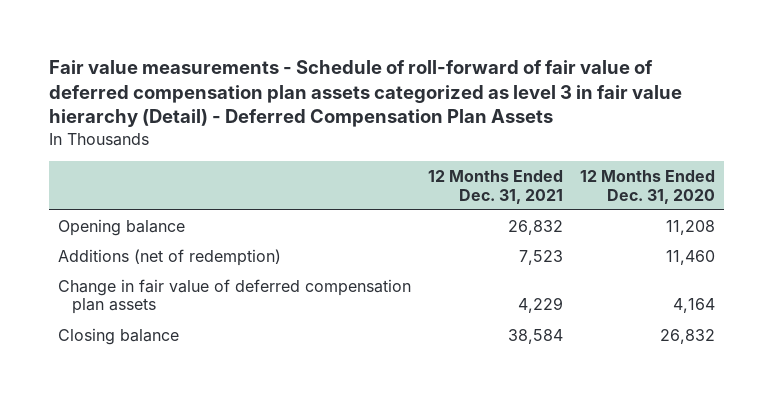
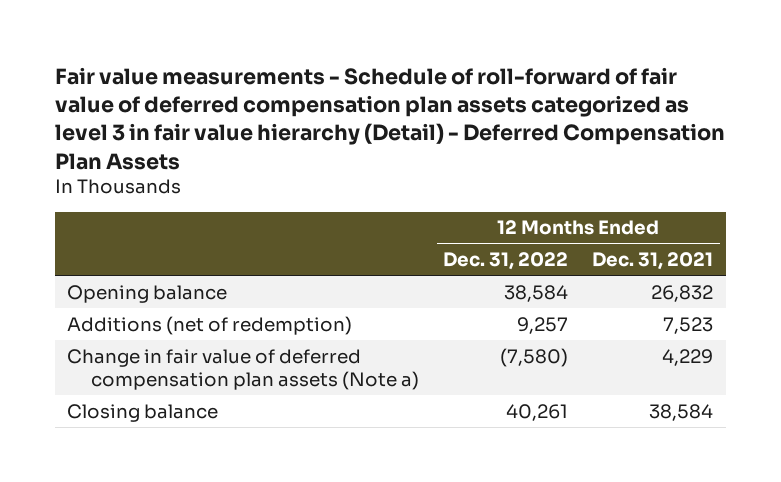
- | 12 Months Ended Dec. 31, 2021 | 12 Months Ended Dec. 31, 2020
+ | 12 Months Ended Dec. 31, 2022 | 12 Months Ended Dec. 31, 2021
- Change in fair value of deferred compensation plan assets | 4,229 | 4,164
+ Change in fair value of deferred compensation plan assets (Note a) | (7,580) | 4,229

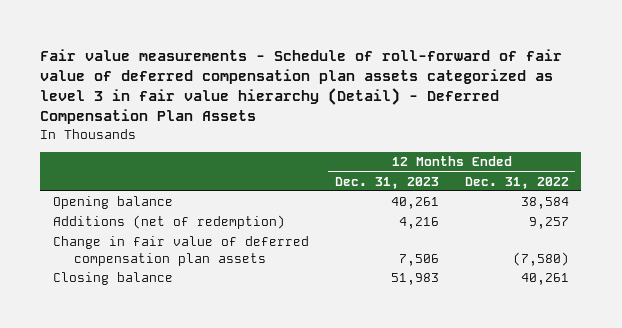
- | 12 Months Ended Dec. 31, 2022 | 12 Months Ended Dec. 31, 2021
+ | 12 Months Ended Dec. 31, 2023 | 12 Months Ended Dec. 31, 2022
- Change in fair value of deferred compensation plan assets (Note a) | (7,580) | 4,229
+ Change in fair value of deferred compensation plan assets | 7,506 | (7,580)

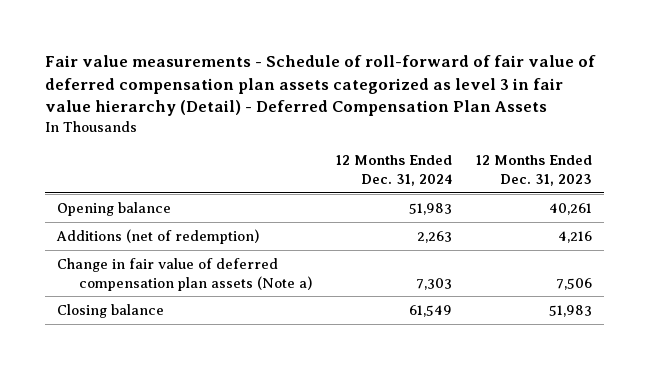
- | 12 Months Ended Dec. 31, 2023 | 12 Months Ended Dec. 31, 2022
+ | 12 Months Ended Dec. 31, 2024 | 12 Months Ended Dec. 31, 2023
- Change in fair value of deferred compensation plan assets | 7,506 | (7,580)
+ Change in fair value of deferred compensation plan assets (Note a) | 7,303 | 7,506

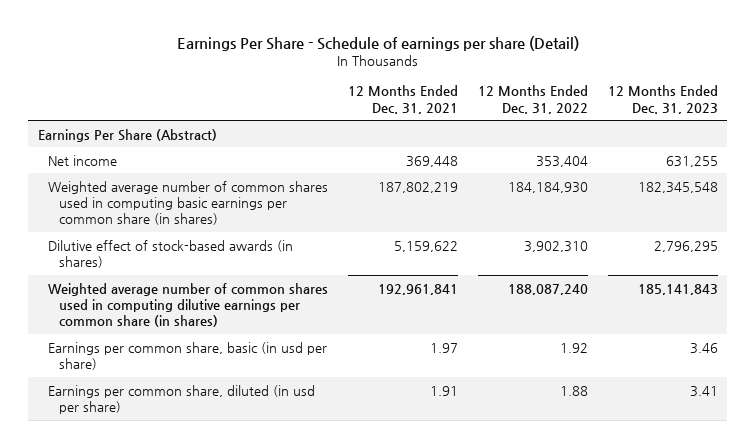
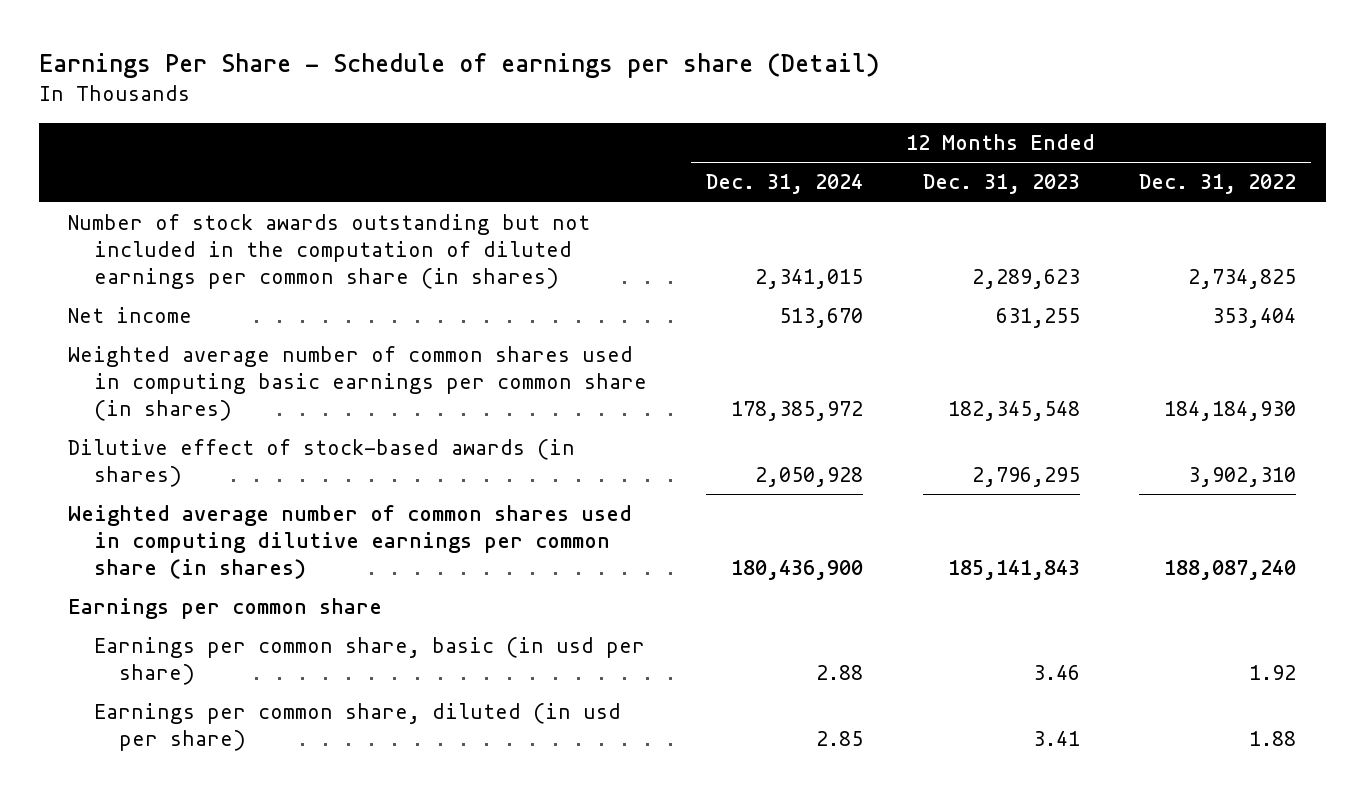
- | 12 Months Ended Dec. 31, 2021 | 12 Months Ended Dec. 31, 2022 | 12 Months Ended Dec. 31, 2023
+ | 12 Months Ended Dec. 31, 2024 | 12 Months Ended Dec. 31, 2023 | 12 Months Ended Dec. 31, 2022
- Earnings Per Share (Abstract)
+ Number of stock awards outstanding but not included in the computation of diluted earnings per common share (in shares) | 2,341,015 | 2,289,623 | 2,734,825
+ Earnings per common share

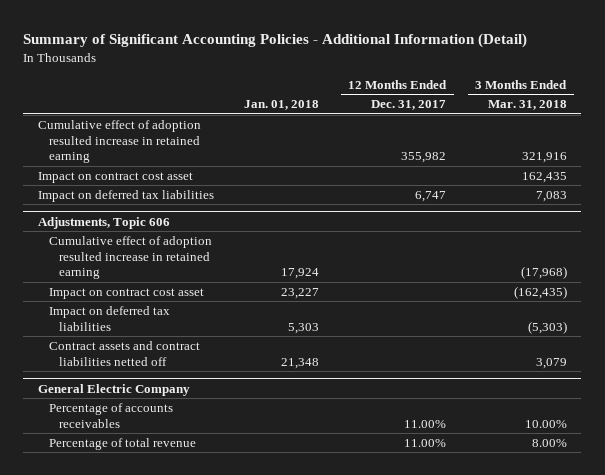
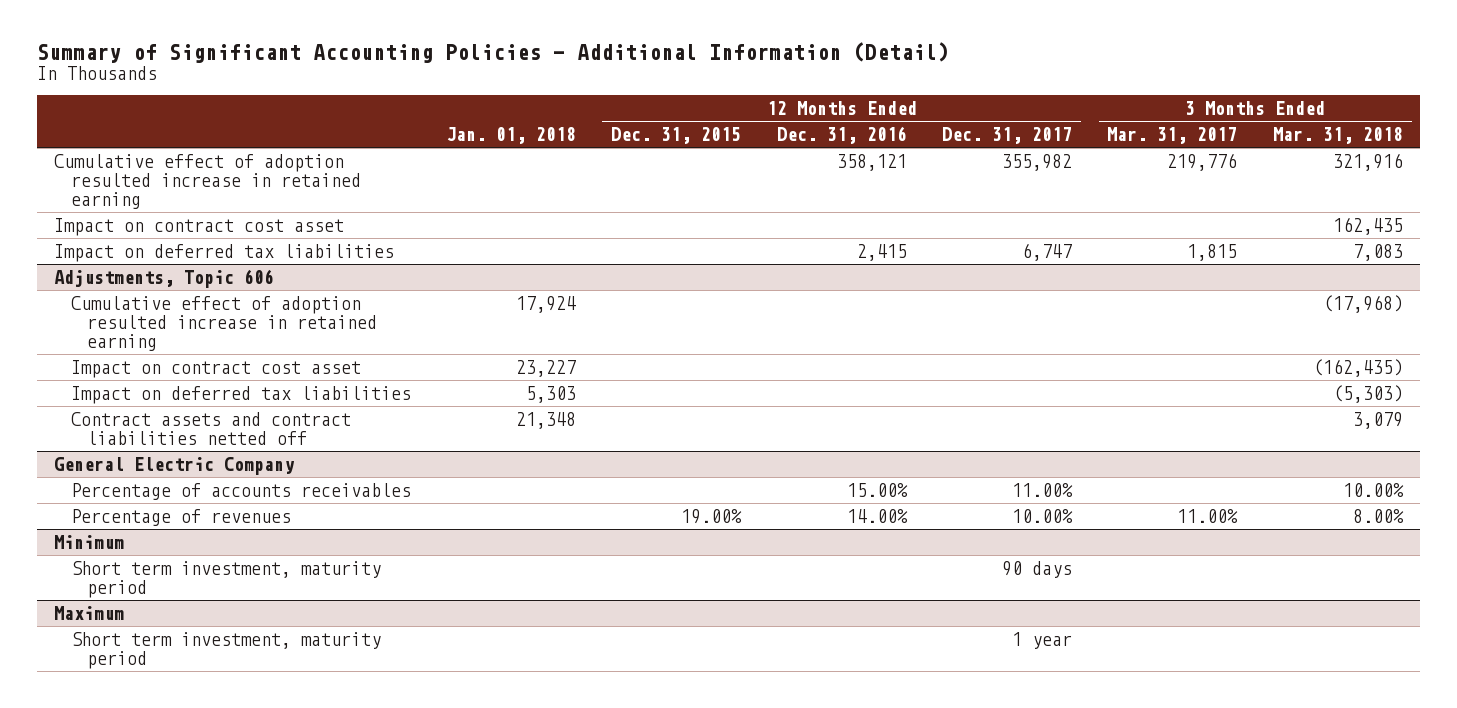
- | Jan. 01, 2018 | 12 Months Ended Dec. 31, 2017 | 3 Months Ended Mar. 31, 2018
+ | Jan. 01, 2018 | 12 Months Ended Dec. 31, 2015 | 12 Months Ended Dec. 31, 2016 | 12 Months Ended Dec. 31, 2017 | 3 Months Ended Mar. 31, 2017 | 3 Months Ended Mar. 31, 2018
@ General Electric Company
- Percentage of total revenue | | 11.00% | 8.00%
+ Percentage of revenues | | 19.00% | 14.00% | 10.00% | 11.00% | 8.00%
+ Minimum
+ Short term investment, maturity period | | | | 90 days | |
+ Maximum
+ Short term investment, maturity period | | | | 1 year | |

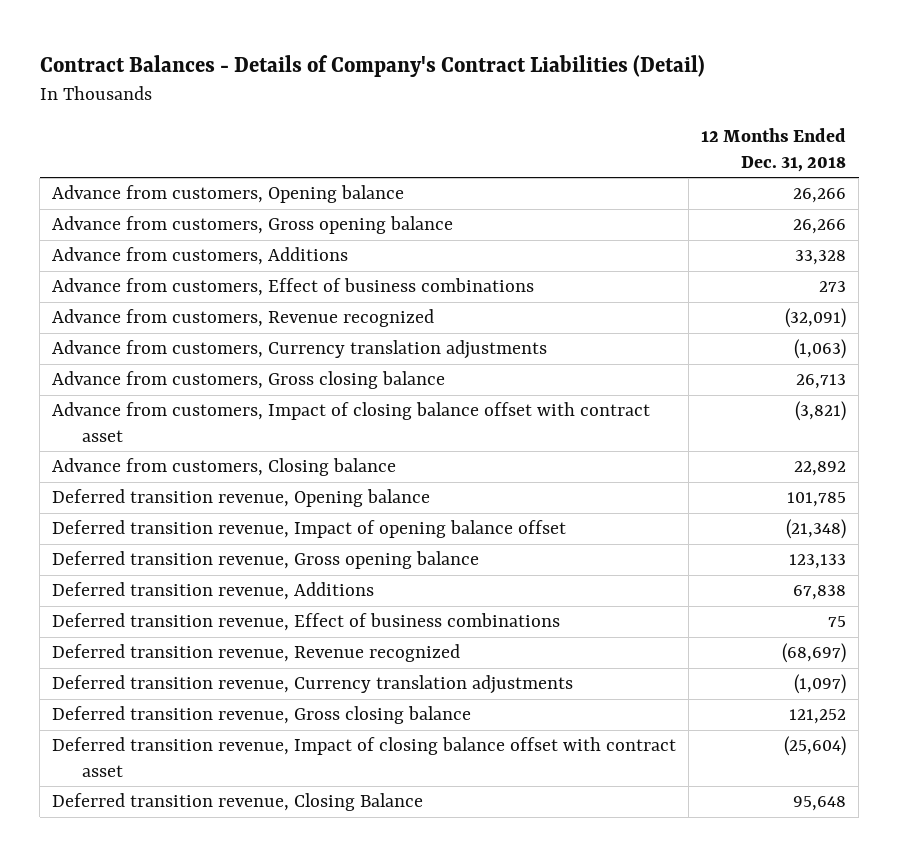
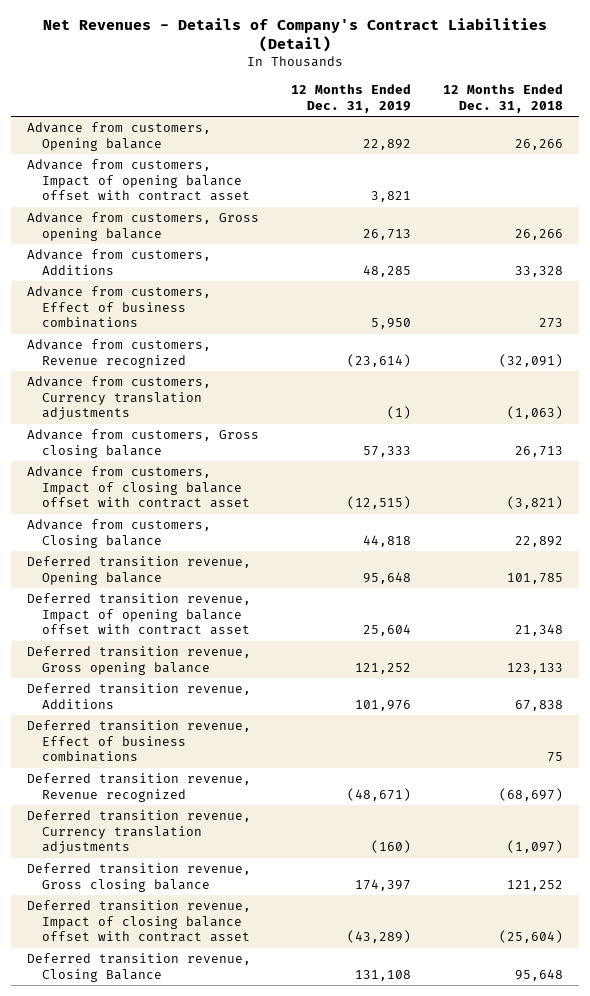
- Contract Balances - Details of Company's Contract Liabilities (Detail)
+ Net Revenues - Details of Company's Contract Liabilities (Detail)
- | 12 Months Ended Dec. 31, 2018
+ | 12 Months Ended Dec. 31, 2019 | 12 Months Ended Dec. 31, 2018
+ Advance from customers, Impact of opening balance offset with contract asset | 3,821 |
- Deferred transition revenue, Impact of opening balance offset | (21,348)
+ Deferred transition revenue, Impact of opening balance offset with contract asset | 25,604 | 21,348

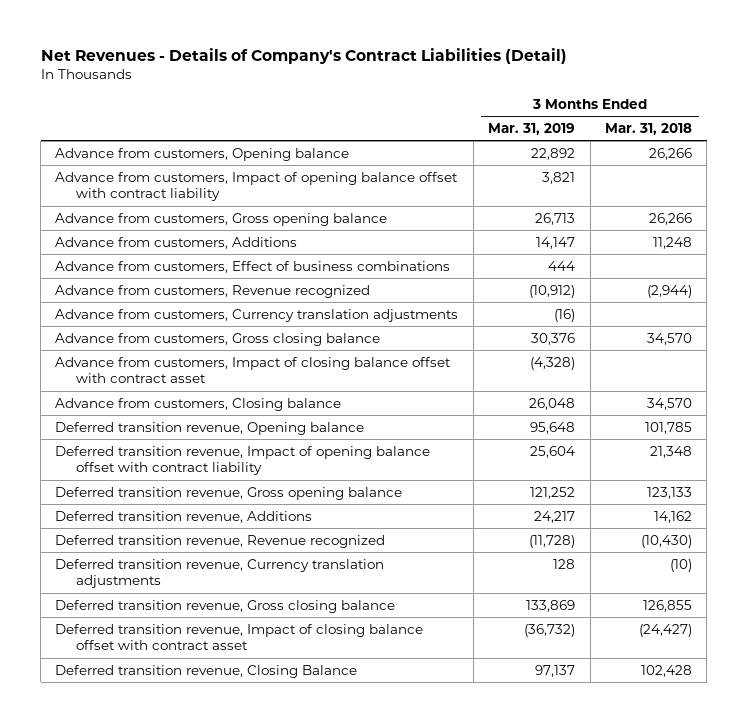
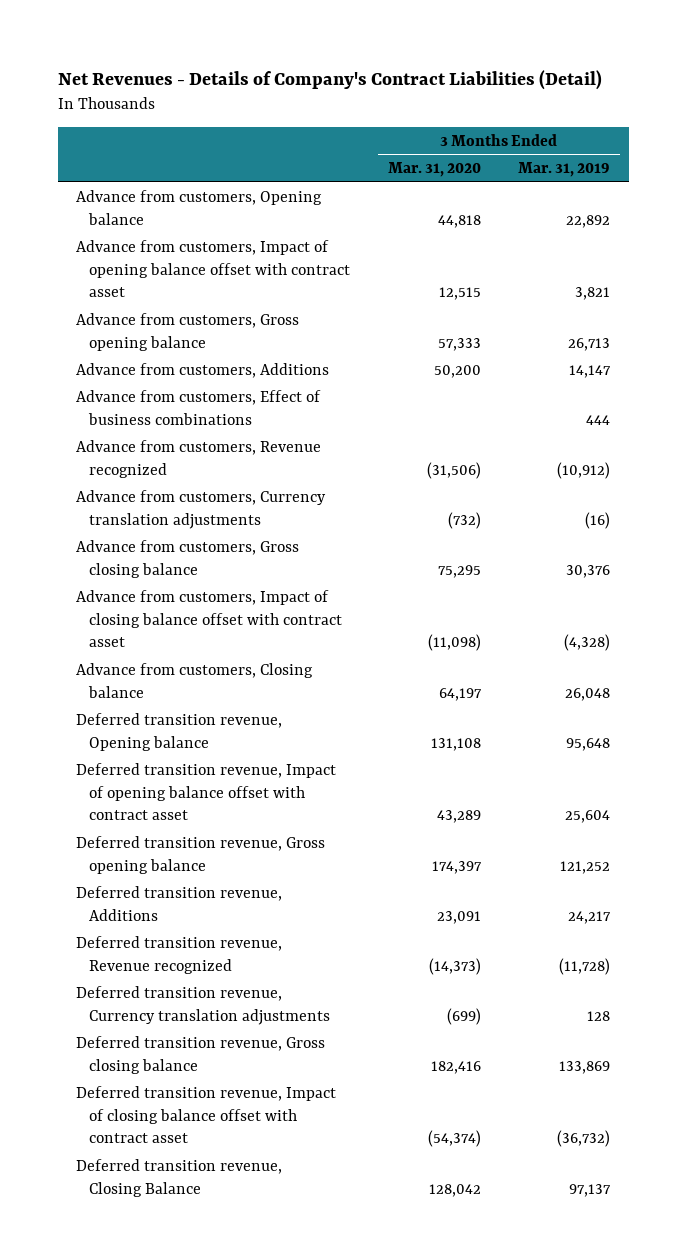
- | 3 Months Ended Mar. 31, 2019 | 3 Months Ended Mar. 31, 2018
+ | 3 Months Ended Mar. 31, 2020 | 3 Months Ended Mar. 31, 2019
- Advance from customers, Impact of opening balance offset with contract liability | 3,821 |
+ Advance from customers, Impact of opening balance offset with contract asset | 12,515 | 3,821
- Deferred transition revenue, Impact of opening balance offset with contract liability | 25,604 | 21,348
+ Deferred transition revenue, Impact of opening balance offset with contract asset | 43,289 | 25,604

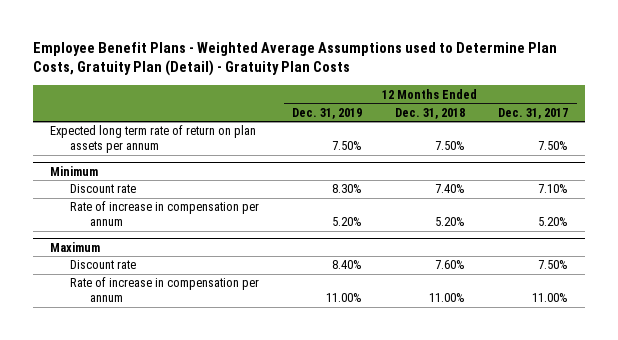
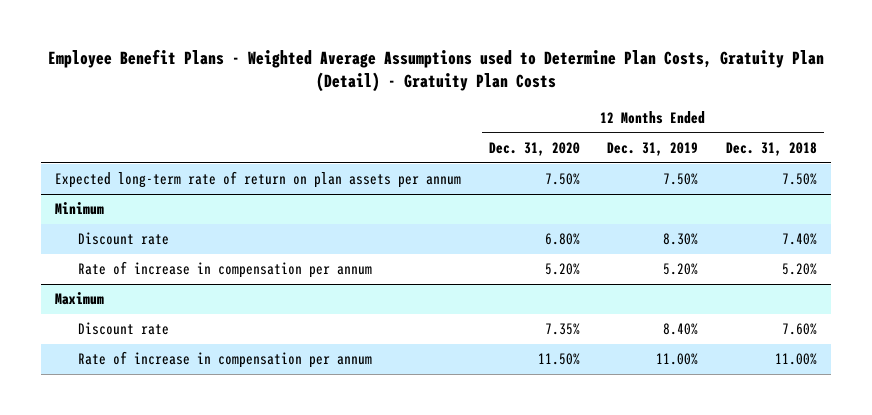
- | 12 Months Ended Dec. 31, 2019 | 12 Months Ended Dec. 31, 2018 | 12 Months Ended Dec. 31, 2017
+ | 12 Months Ended Dec. 31, 2020 | 12 Months Ended Dec. 31, 2019 | 12 Months Ended Dec. 31, 2018
- Expected long term rate of return on plan assets per annum | 7.50% | 7.50% | 7.50%
+ Expected long-term rate of return on plan assets per annum | 7.50% | 7.50% | 7.50%

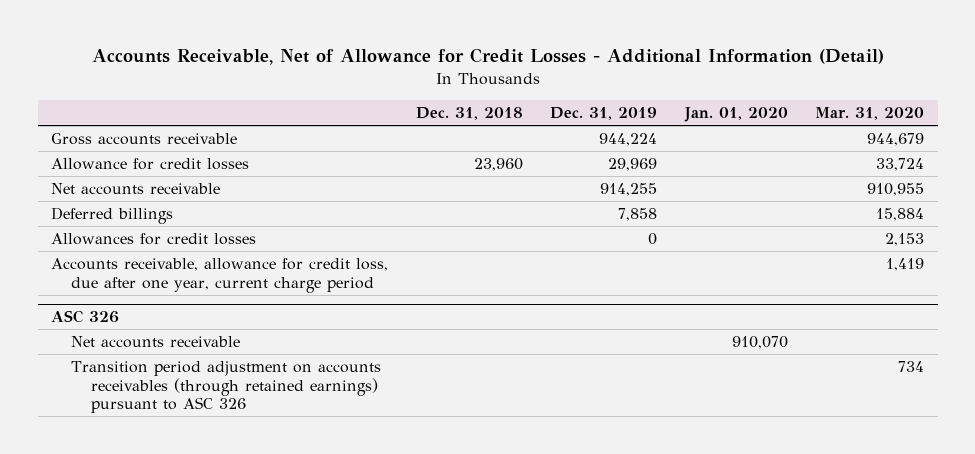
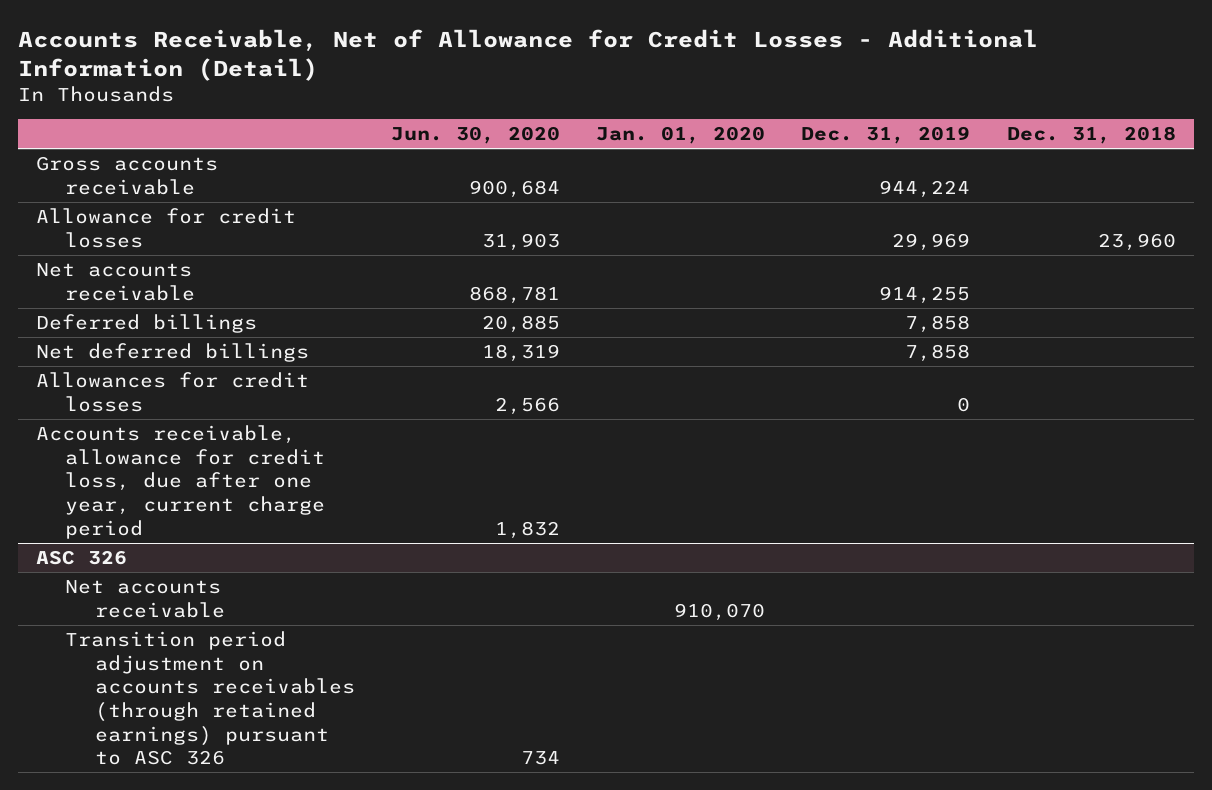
- | Dec. 31, 2018 | Dec. 31, 2019 | Jan. 01, 2020 | Mar. 31, 2020
+ | Jun. 30, 2020 | Jan. 01, 2020 | Dec. 31, 2019 | Dec. 31, 2018
+ Net deferred billings | 18,319 | | 7,858 |

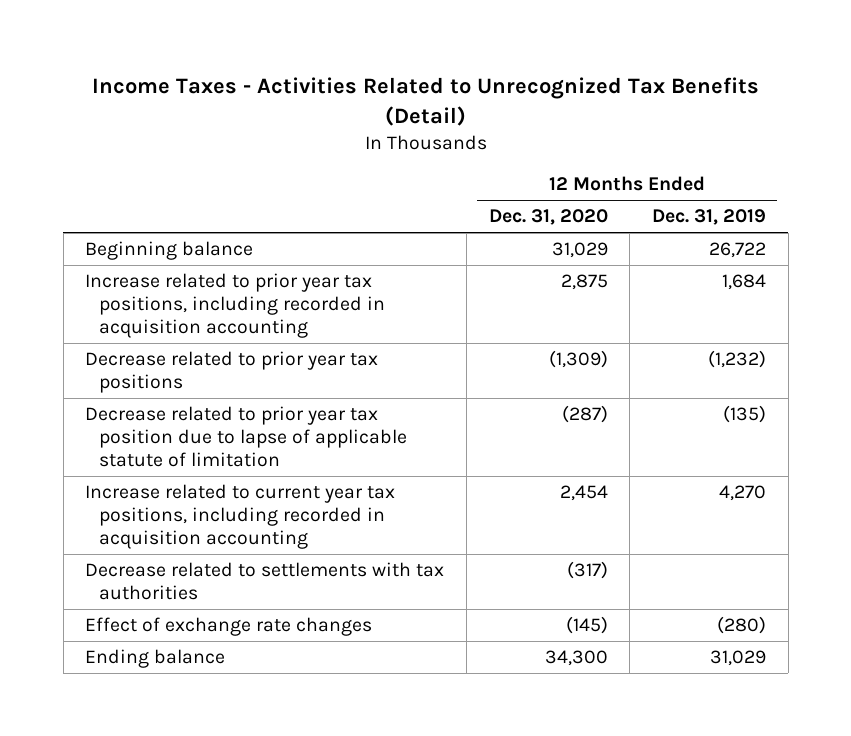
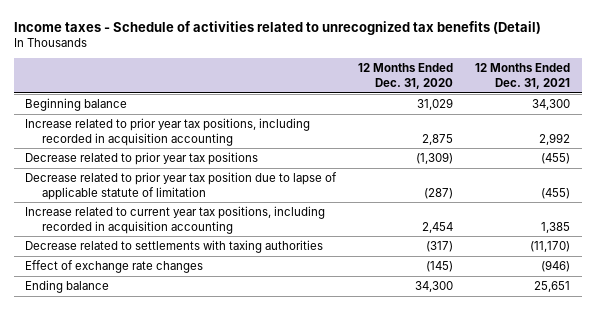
- Income Taxes - Activities Related to Unrecognized Tax Benefits (Detail)
+ Income taxes - Schedule of activities related to unrecognized tax benefits (Detail)
- | 12 Months Ended Dec. 31, 2020 | 12 Months Ended Dec. 31, 2019
+ | 12 Months Ended Dec. 31, 2020 | 12 Months Ended Dec. 31, 2021
- Decrease related to settlements with tax authorities | (317) |
+ Decrease related to settlements with taxing authorities | (317) | (11,170)

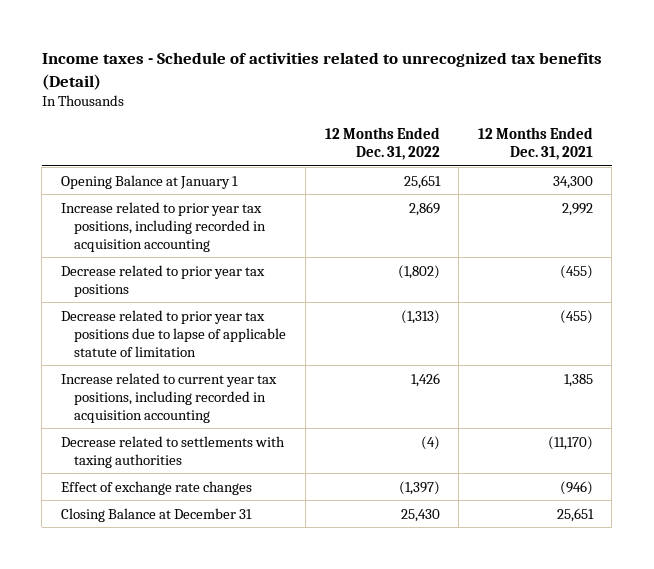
- | 12 Months Ended Dec. 31, 2020 | 12 Months Ended Dec. 31, 2021
+ | 12 Months Ended Dec. 31, 2022 | 12 Months Ended Dec. 31, 2021
- Beginning balance | 31,029 | 34,300
+ Opening Balance at January 1 | 25,651 | 34,300
- Decrease related to prior year tax position due to lapse of applicable statute of limitation | (287) | (455)
+ Decrease related to prior year tax positions due to lapse of applicable statute of limitation | (1,313) | (455)
- Ending balance | 34,300 | 25,651
+ Closing Balance at December 31 | 25,430 | 25,651

